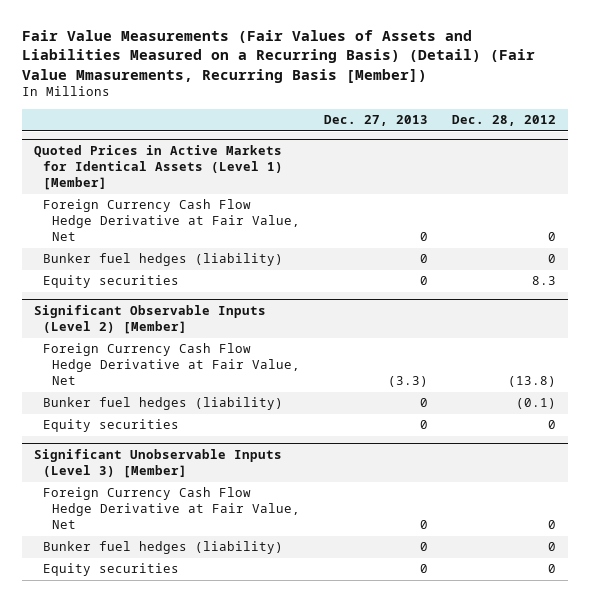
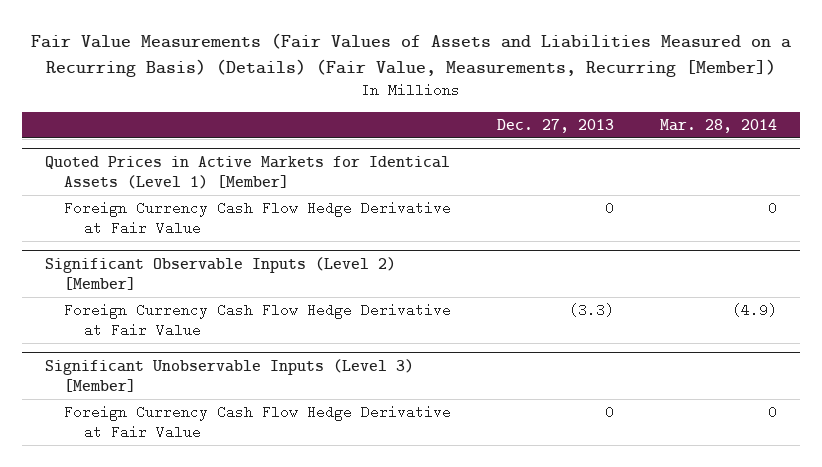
- Fair Value Measurements (Fair Values of Assets and Liabilities Measured on a Recurring Basis) (Detail) (Fair Value Mmasurements, Recurring Basis [Member])
+ Fair Value Measurements (Fair Values of Assets and Liabilities Measured on a Recurring Basis) (Details) (Fair Value, Measurements, Recurring [Member])
- | Dec. 27, 2013 | Dec. 28, 2012
+ | Dec. 27, 2013 | Mar. 28, 2014
@ Quoted Prices in Active Markets for Identical Assets (Level 1) [Member]
- Foreign Currency Cash Flow Hedge Derivative at Fair Value, Net | 0 | 0
- Bunker fuel hedges (liability) | 0 | 0
- Equity securities | 0 | 8.3
+ Foreign Currency Cash Flow Hedge Derivative at Fair Value | 0 | 0
@ Significant Observable Inputs (Level 2) [Member]
- Foreign Currency Cash Flow Hedge Derivative at Fair Value, Net | (3.3) | (13.8)
- Bunker fuel hedges (liability) | 0 | (0.1)
- Equity securities | 0 | 0
+ Foreign Currency Cash Flow Hedge Derivative at Fair Value | (3.3) | (4.9)
@ Significant Unobservable Inputs (Level 3) [Member]
- Foreign Currency Cash Flow Hedge Derivative at Fair Value, Net | 0 | 0
- Bunker fuel hedges (liability) | 0 | 0
- Equity securities | 0 | 0
+ Foreign Currency Cash Flow Hedge Derivative at Fair Value | 0 | 0

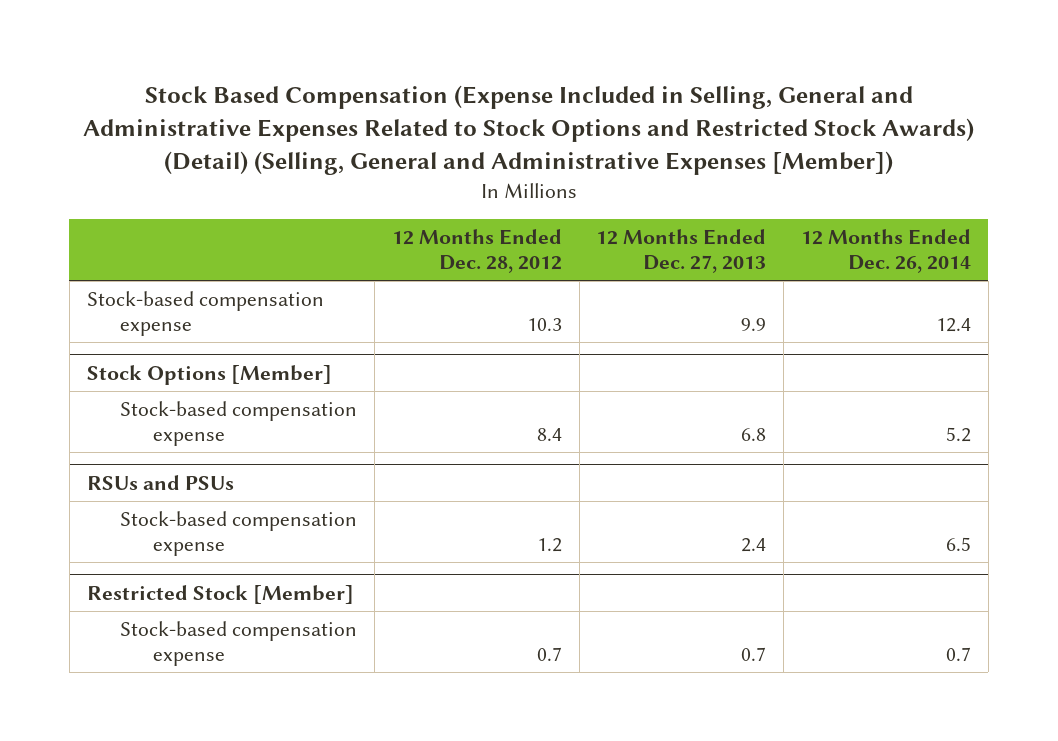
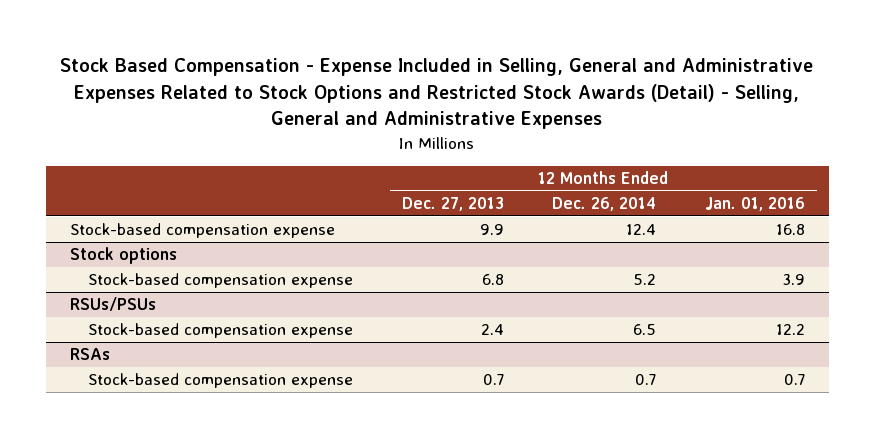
- Stock Based Compensation (Expense Included in Selling, General and Administrative Expenses Related to Stock Options and Restricted Stock Awards) (Detail) (Selling, General and Administrative Expenses [Member])
+ Stock Based Compensation - Expense Included in Selling, General and Administrative Expenses Related to Stock Options and Restricted Stock Awards (Detail) - Selling, General and Administrative Expenses
- | 12 Months Ended Dec. 28, 2012 | 12 Months Ended Dec. 27, 2013 | 12 Months Ended Dec. 26, 2014
+ | 12 Months Ended Dec. 27, 2013 | 12 Months Ended Dec. 26, 2014 | 12 Months Ended Jan. 01, 2016
- Stock Options [Member]
+ Stock options
- RSUs and PSUs
+ RSUs/PSUs
- Restricted Stock [Member]
+ RSAs

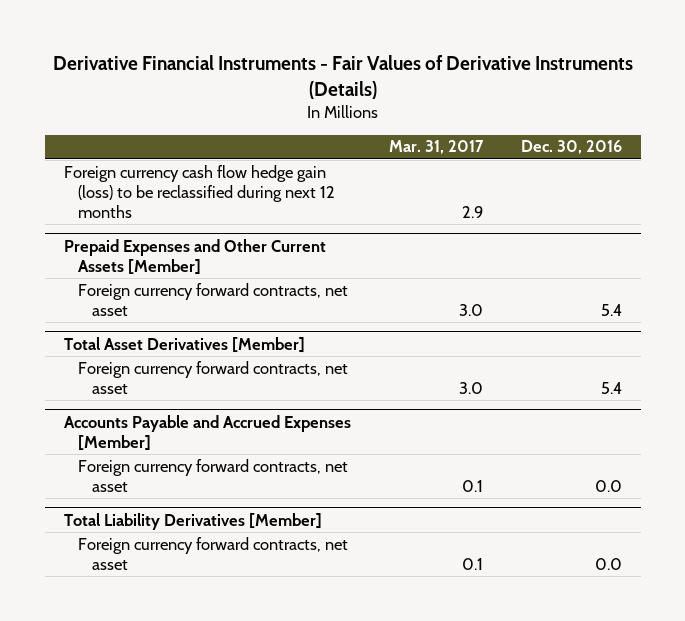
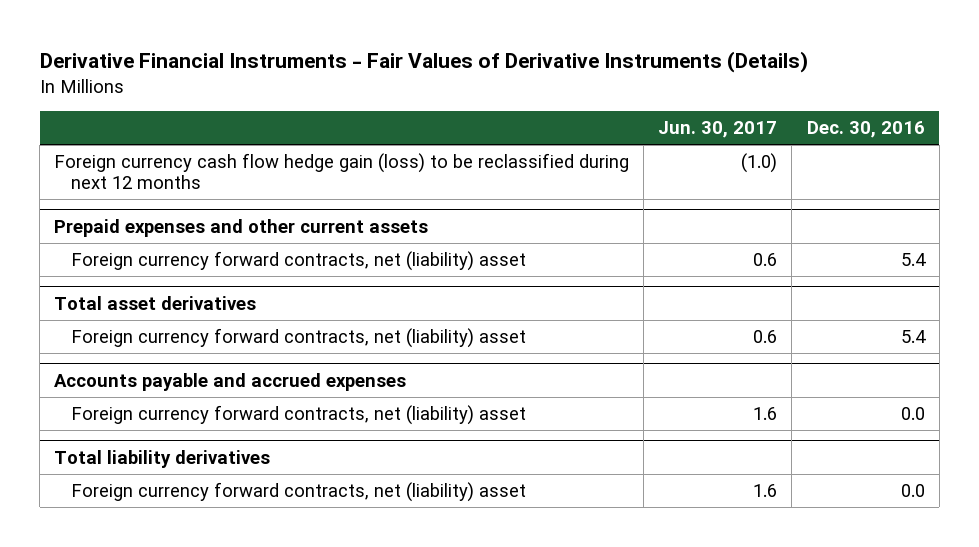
- | Mar. 31, 2017 | Dec. 30, 2016
+ | Jun. 30, 2017 | Dec. 30, 2016
- Prepaid Expenses and Other Current Assets [Member]
- Foreign currency forward contracts, net asset | 3.0 | 5.4
- Total Asset Derivatives [Member]
- Foreign currency forward contracts, net asset | 3.0 | 5.4
- Accounts Payable and Accrued Expenses [Member]
- Foreign currency forward contracts, net asset | 0.1 | 0.0
- Total Liability Derivatives [Member]
- Foreign currency forward contracts, net asset | 0.1 | 0.0
+ Prepaid expenses and other current assets
+ Foreign currency forward contracts, net (liability) asset | 0.6 | 5.4
+ Total asset derivatives
+ Foreign currency forward contracts, net (liability) asset | 0.6 | 5.4
+ Accounts payable and accrued expenses
+ Foreign currency forward contracts, net (liability) asset | 1.6 | 0.0
+ Total liability derivatives
+ Foreign currency forward contracts, net (liability) asset | 1.6 | 0.0

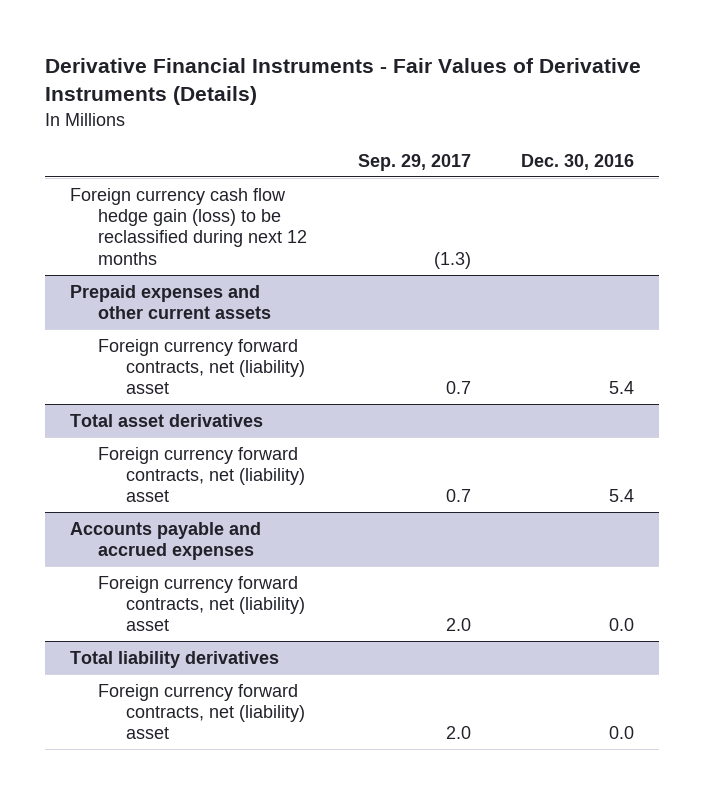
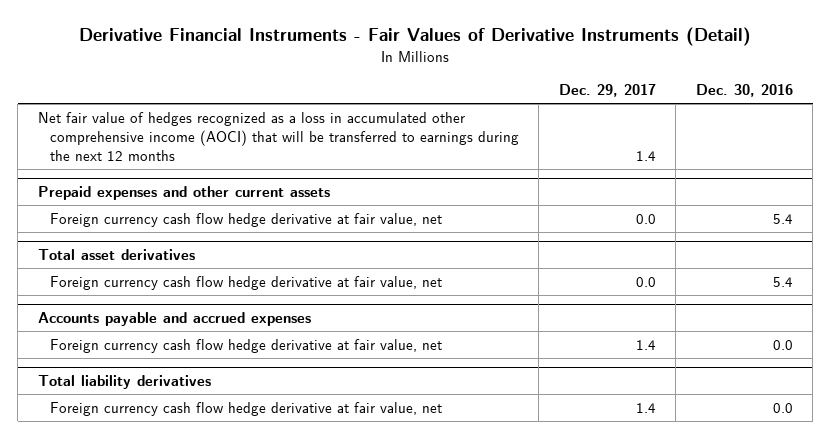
- Derivative Financial Instruments - Fair Values of Derivative Instruments (Details)
+ Derivative Financial Instruments - Fair Values of Derivative Instruments (Detail)
- | Sep. 29, 2017 | Dec. 30, 2016
+ | Dec. 29, 2017 | Dec. 30, 2016
- Foreign currency cash flow hedge gain (loss) to be reclassified during next 12 months | (1.3) |
+ Net fair value of hedges recognized as a loss in accumulated other comprehensive income (AOCI) that will be transferred to earnings during the next 12 months | 1.4 |
@ Prepaid expenses and other current assets
- Foreign currency forward contracts, net (liability) asset | 0.7 | 5.4
+ Foreign currency cash flow hedge derivative at fair value, net | 0.0 | 5.4
@ Total asset derivatives
- Foreign currency forward contracts, net (liability) asset | 0.7 | 5.4
+ Foreign currency cash flow hedge derivative at fair value, net | 0.0 | 5.4
@ Accounts payable and accrued expenses
- Foreign currency forward contracts, net (liability) asset | 2.0 | 0.0
+ Foreign currency cash flow hedge derivative at fair value, net | 1.4 | 0.0
@ Total liability derivatives
- Foreign currency forward contracts, net (liability) asset | 2.0 | 0.0
+ Foreign currency cash flow hedge derivative at fair value, net | 1.4 | 0.0

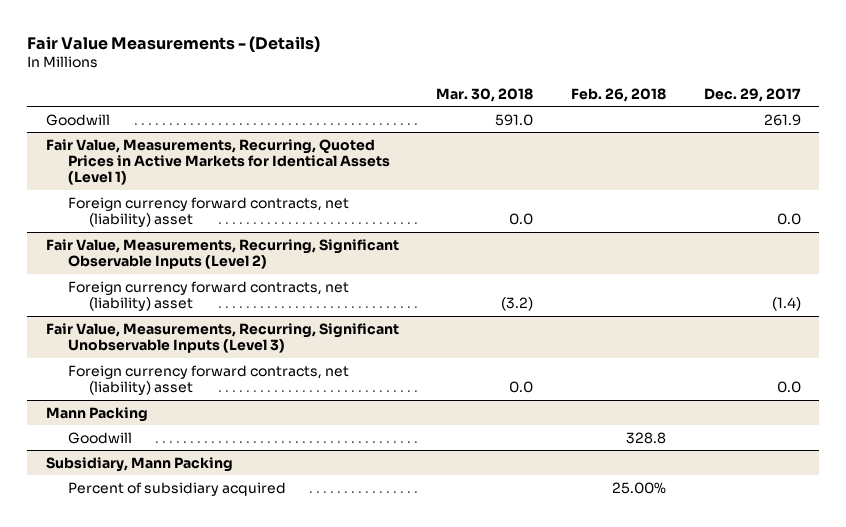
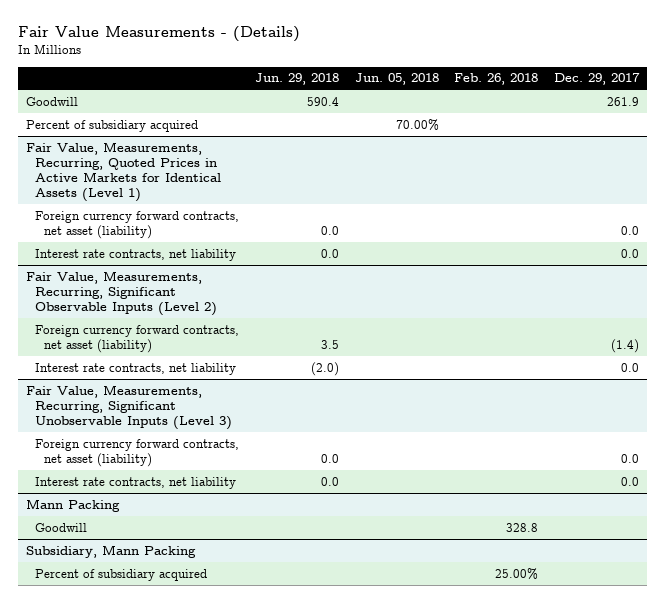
- | Mar. 30, 2018 | Feb. 26, 2018 | Dec. 29, 2017
+ | Jun. 29, 2018 | Jun. 05, 2018 | Feb. 26, 2018 | Dec. 29, 2017
+ Percent of subsidiary acquired | | 70.00% | |
@ Fair Value, Measurements, Recurring, Quoted Prices in Active Markets for Identical Assets (Level 1)
- Foreign currency forward contracts, net (liability) asset | 0.0 | | 0.0
+ Foreign currency forward contracts, net asset (liability) | 0.0 | | | 0.0
+ Interest rate contracts, net liability | 0.0 | | | 0.0
@ Fair Value, Measurements, Recurring, Significant Observable Inputs (Level 2)
- Foreign currency forward contracts, net (liability) asset | (3.2) | | (1.4)
+ Foreign currency forward contracts, net asset (liability) | 3.5 | | | (1.4)
+ Interest rate contracts, net liability | (2.0) | | | 0.0
@ Fair Value, Measurements, Recurring, Significant Unobservable Inputs (Level 3)
- Foreign currency forward contracts, net (liability) asset | 0.0 | | 0.0
+ Foreign currency forward contracts, net asset (liability) | 0.0 | | | 0.0
+ Interest rate contracts, net liability | 0.0 | | | 0.0

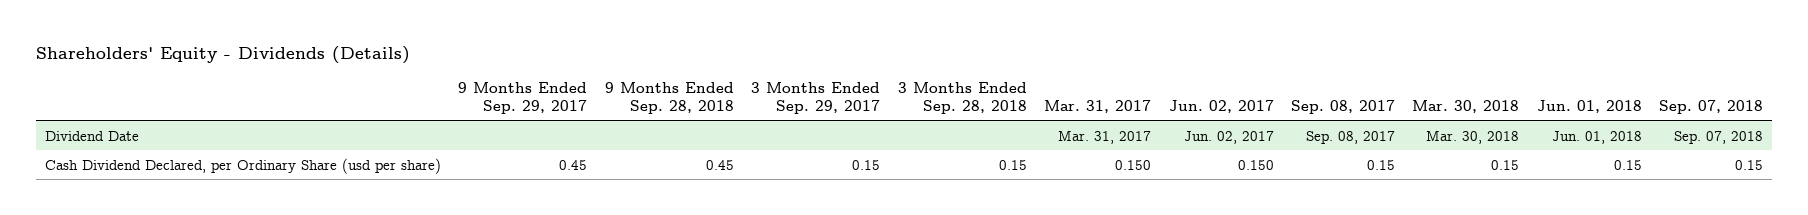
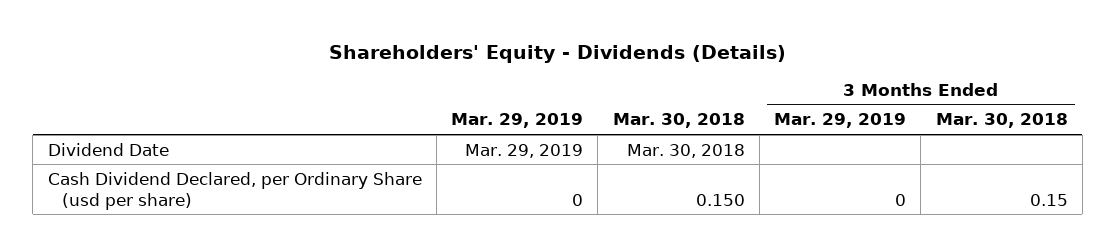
- | 9 Months Ended Sep. 29, 2017 | 9 Months Ended Sep. 28, 2018 | 3 Months Ended Sep. 29, 2017 | 3 Months Ended Sep. 28, 2018 | Mar. 31, 2017 | Jun. 02, 2017 | Sep. 08, 2017 | Mar. 30, 2018 | Jun. 01, 2018 | Sep. 07, 2018
+ | Mar. 29, 2019 | Mar. 30, 2018 | 3 Months Ended Mar. 29, 2019 | 3 Months Ended Mar. 30, 2018
- Cash Dividend Declared, per Ordinary Share (usd per share) | 0.45 | 0.45 | 0.15 | 0.15 | 0.150 | 0.150 | 0.15 | 0.15 | 0.15 | 0.15
+ Cash Dividend Declared, per Ordinary Share (usd per share) | 0 | 0.150 | 0 | 0.15

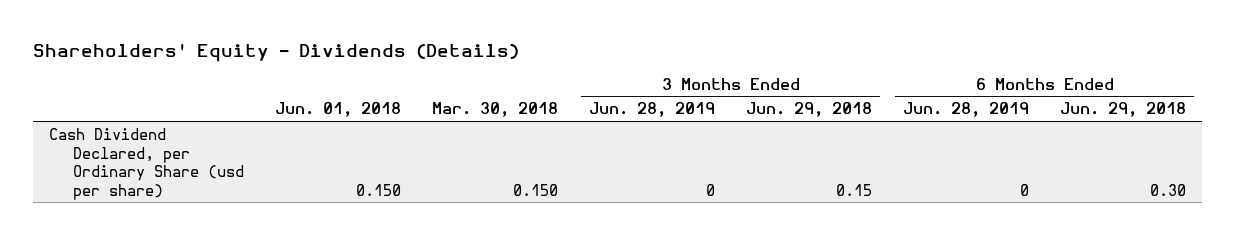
- | Mar. 29, 2019 | Mar. 30, 2018 | 3 Months Ended Mar. 29, 2019 | 3 Months Ended Mar. 30, 2018
+ | Jun. 01, 2018 | Mar. 30, 2018 | 3 Months Ended Jun. 28, 2019 | 3 Months Ended Jun. 29, 2018 | 6 Months Ended Jun. 28, 2019 | 6 Months Ended Jun. 29, 2018
- Dividend Date | Mar. 29, 2019 | Mar. 30, 2018 | |

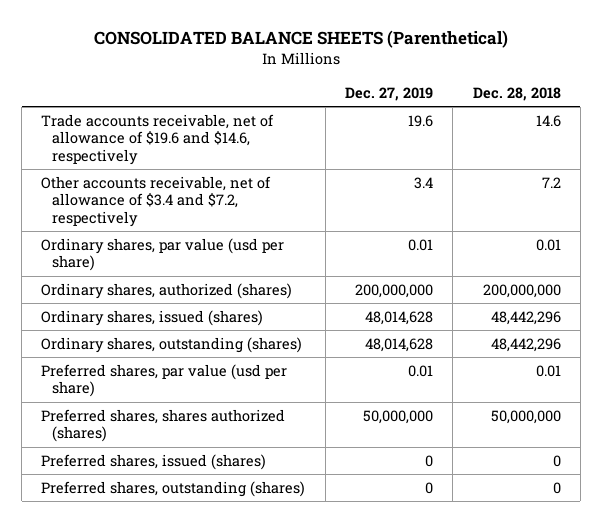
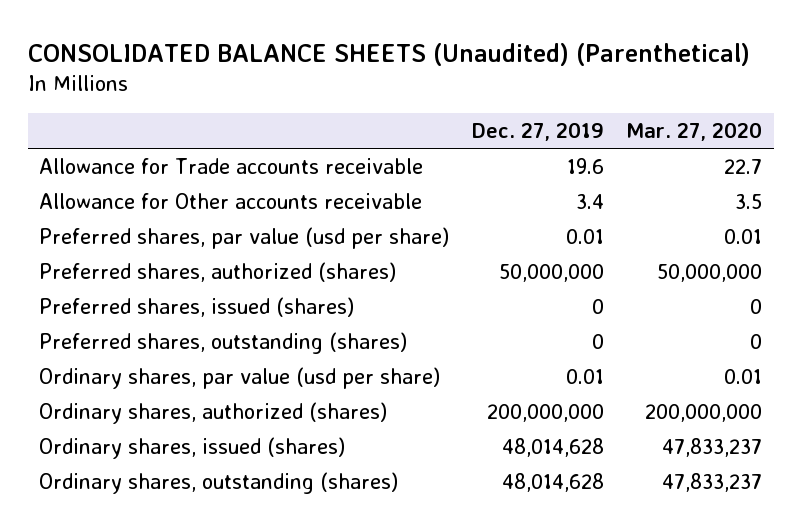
- CONSOLIDATED BALANCE SHEETS (Parenthetical)
+ CONSOLIDATED BALANCE SHEETS (Unaudited) (Parenthetical)
- | Dec. 27, 2019 | Dec. 28, 2018
+ | Dec. 27, 2019 | Mar. 27, 2020
- Trade accounts receivable, net of allowance of $19.6 and $14.6, respectively | 19.6 | 14.6
- Other accounts receivable, net of allowance of $3.4 and $7.2, respectively | 3.4 | 7.2
+ Allowance for Trade accounts receivable | 19.6 | 22.7
+ Allowance for Other accounts receivable | 3.4 | 3.5
moved up: Preferred shares, par value (usd per share) | 0.01 | 0.01
+ Preferred shares, authorized (shares) | 50,000,000 | 50,000,000
moved up: Preferred shares, issued (shares) | 0 | 0
moved up: Preferred shares, outstanding (shares) | 0 | 0
- Preferred shares, shares authorized (shares) | 50,000,000 | 50,000,000

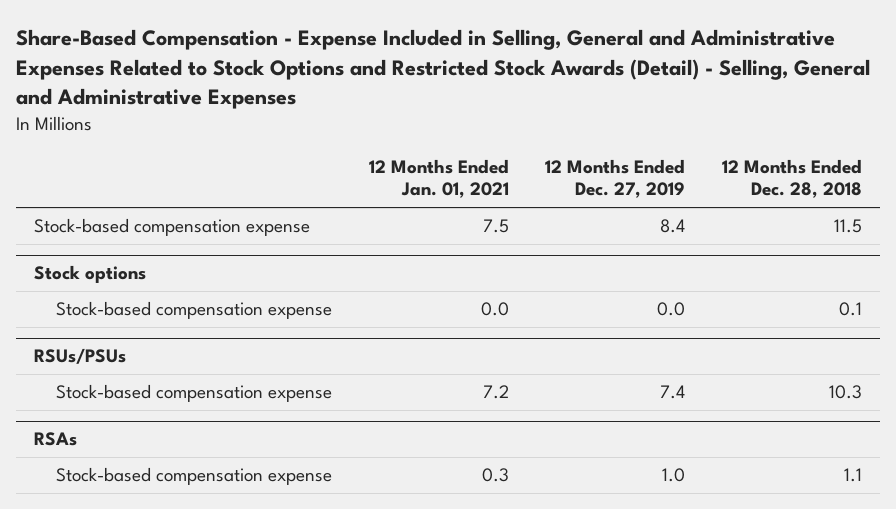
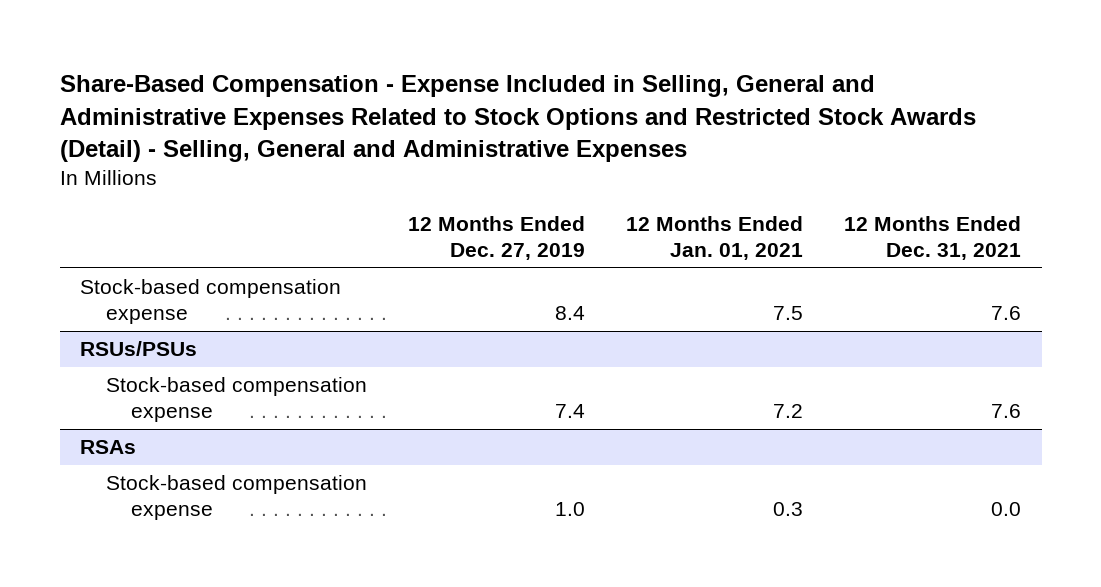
- | 12 Months Ended Jan. 01, 2021 | 12 Months Ended Dec. 27, 2019 | 12 Months Ended Dec. 28, 2018
+ | 12 Months Ended Dec. 27, 2019 | 12 Months Ended Jan. 01, 2021 | 12 Months Ended Dec. 31, 2021
- Stock options
- Stock-based compensation expense | 0.0 | 0.0 | 0.1

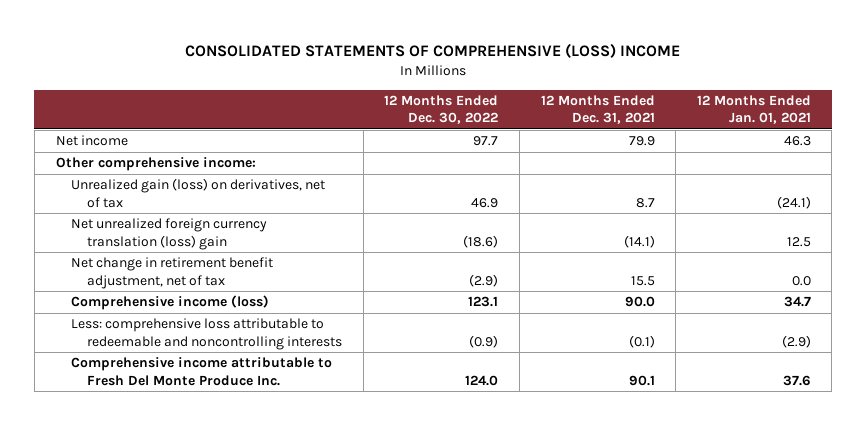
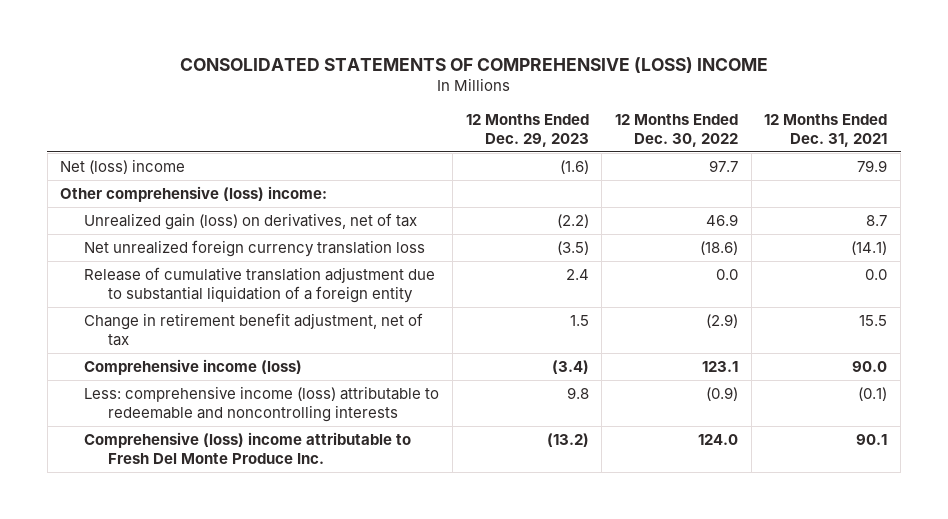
- | 12 Months Ended Dec. 30, 2022 | 12 Months Ended Dec. 31, 2021 | 12 Months Ended Jan. 01, 2021
+ | 12 Months Ended Dec. 29, 2023 | 12 Months Ended Dec. 30, 2022 | 12 Months Ended Dec. 31, 2021
- Net income | 97.7 | 79.9 | 46.3
- Other comprehensive income:
+ Net (loss) income | (1.6) | 97.7 | 79.9
+ Other comprehensive (loss) income:
- Net unrealized foreign currency translation (loss) gain | (18.6) | (14.1) | 12.5
- Net change in retirement benefit adjustment, net of tax | (2.9) | 15.5 | 0.0
+ Net unrealized foreign currency translation loss | (3.5) | (18.6) | (14.1)
+ Release of cumulative translation adjustment due to substantial liquidation of a foreign entity | 2.4 | 0.0 | 0.0
+ Change in retirement benefit adjustment, net of tax | 1.5 | (2.9) | 15.5
- Less: comprehensive loss attributable to redeemable and noncontrolling interests | (0.9) | (0.1) | (2.9)
- Comprehensive income attributable to Fresh Del Monte Produce Inc. | 124.0 | 90.1 | 37.6
+ Less: comprehensive income (loss) attributable to redeemable and noncontrolling interests | 9.8 | (0.9) | (0.1)
+ Comprehensive (loss) income attributable to Fresh Del Monte Produce Inc. | (13.2) | 124.0 | 90.1

